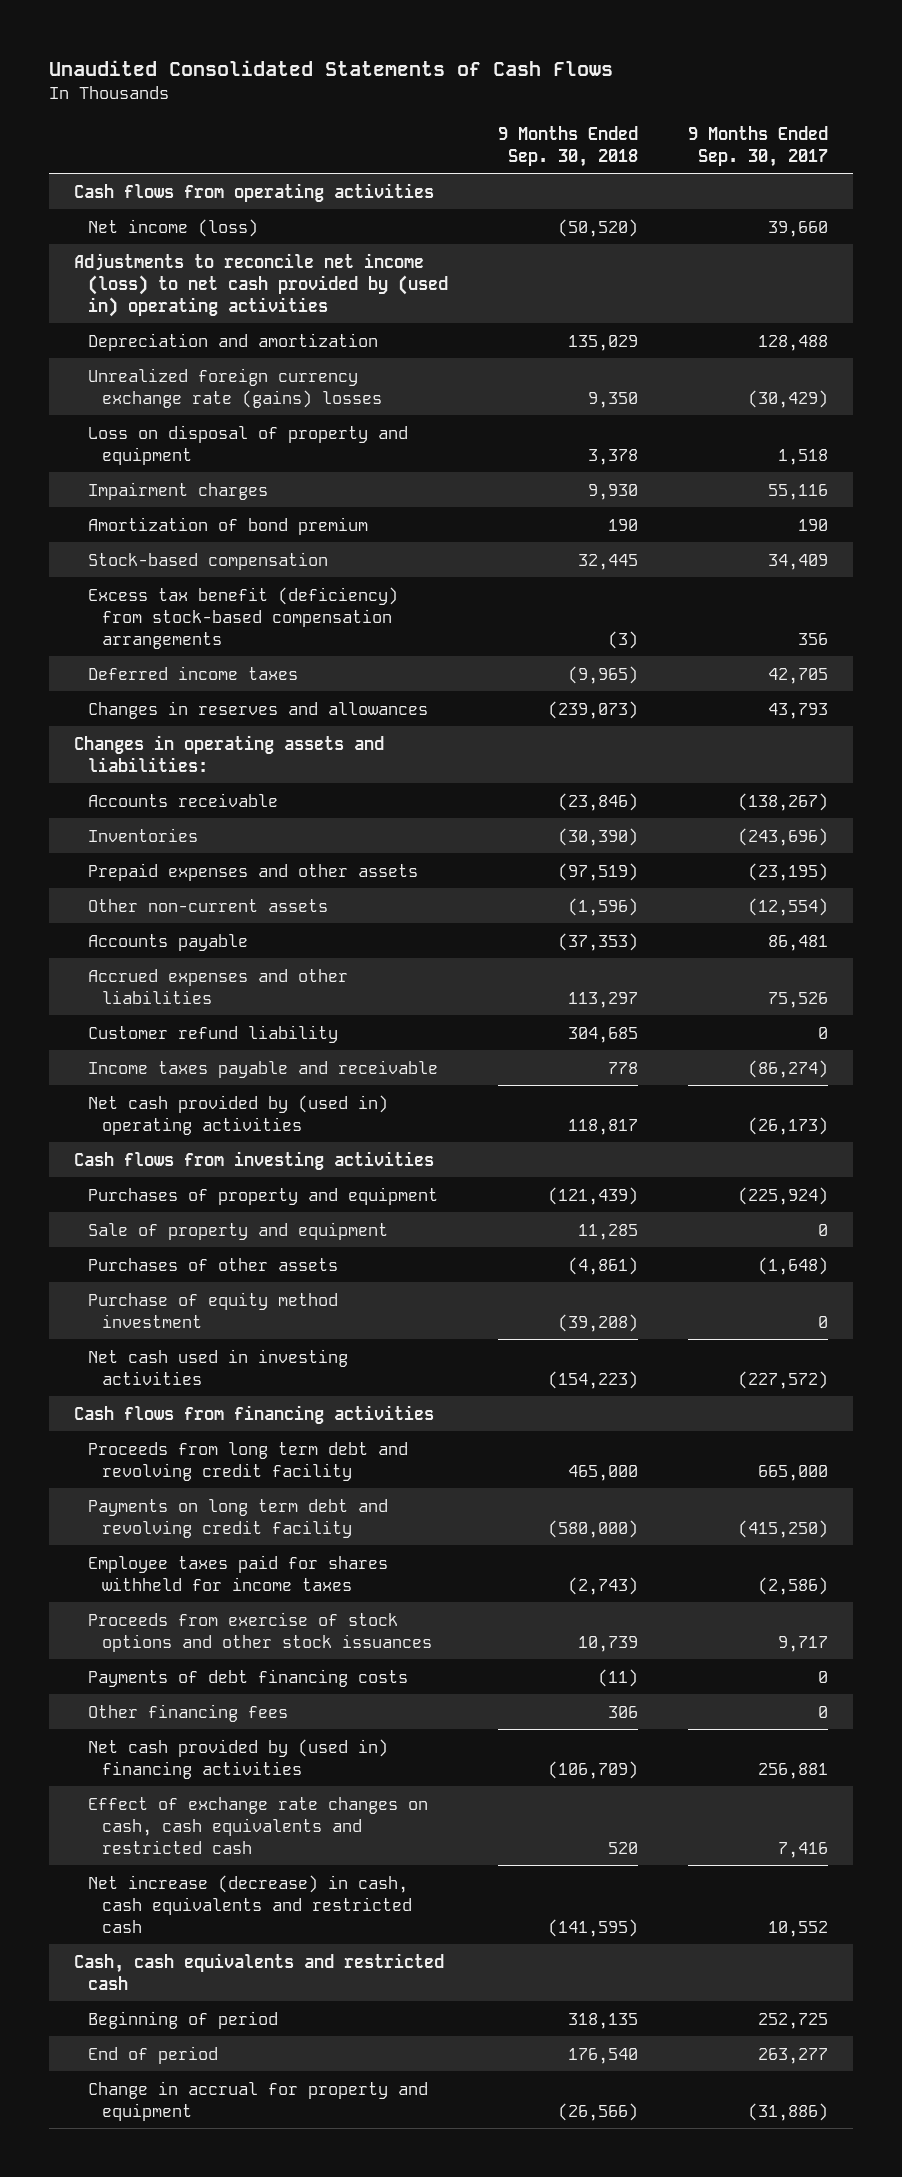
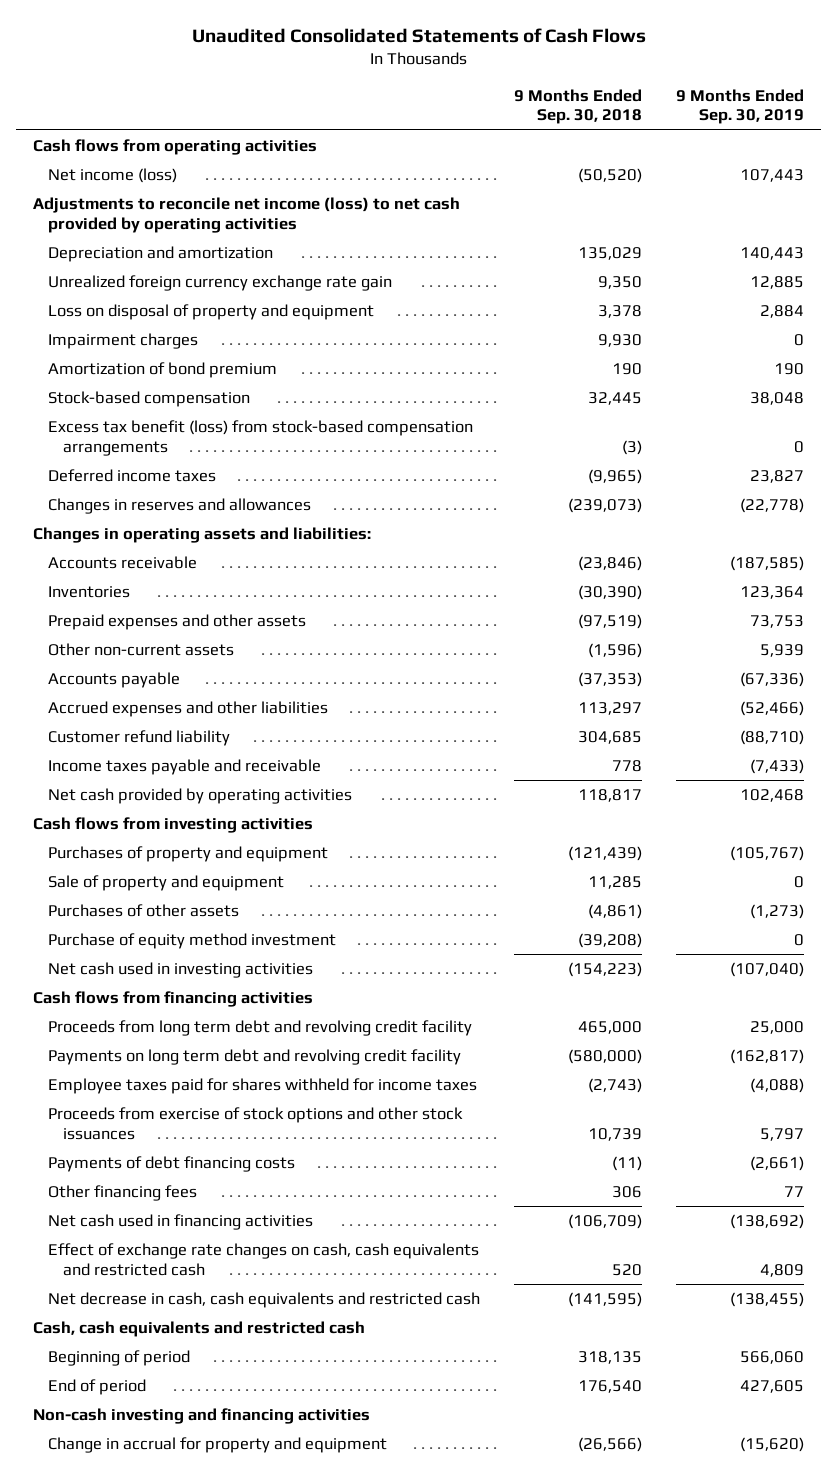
- | 9 Months Ended Sep. 30, 2018 | 9 Months Ended Sep. 30, 2017
+ | 9 Months Ended Sep. 30, 2018 | 9 Months Ended Sep. 30, 2019
- Adjustments to reconcile net income (loss) to net cash provided by (used in) operating activities
+ Adjustments to reconcile net income (loss) to net cash provided by operating activities
- Unrealized foreign currency exchange rate (gains) losses | 9,350 | (30,429)
+ Unrealized foreign currency exchange rate gain | 9,350 | 12,885
- Excess tax benefit (deficiency) from stock-based compensation arrangements | (3) | 356
+ Excess tax benefit (loss) from stock-based compensation arrangements | (3) | 0
- Net cash provided by (used in) operating activities | 118,817 | (26,173)
+ Net cash provided by operating activities | 118,817 | 102,468
- Net cash provided by (used in) financing activities | (106,709) | 256,881
+ Net cash used in financing activities | (106,709) | (138,692)
- Net increase (decrease) in cash, cash equivalents and restricted cash | (141,595) | 10,552
+ Net decrease in cash, cash equivalents and restricted cash | (141,595) | (138,455)
+ Non-cash investing and financing activities

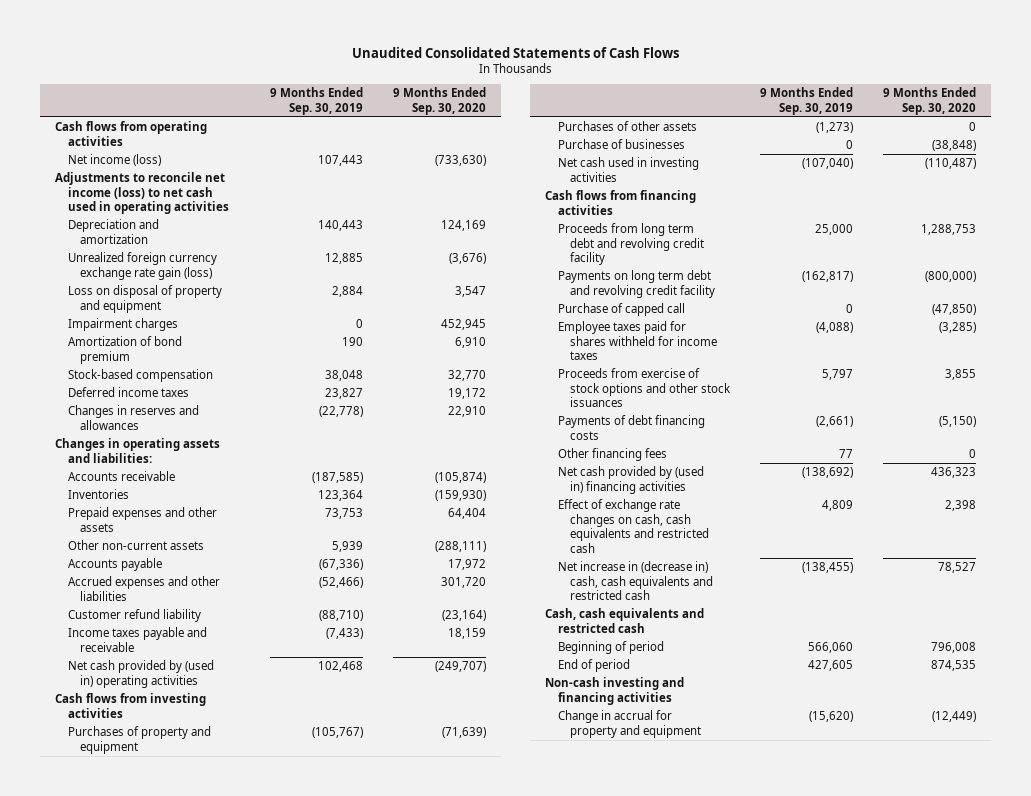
- | 9 Months Ended Sep. 30, 2018 | 9 Months Ended Sep. 30, 2019
+ | 9 Months Ended Sep. 30, 2019 | 9 Months Ended Sep. 30, 2020
- Adjustments to reconcile net income (loss) to net cash provided by operating activities
+ Adjustments to reconcile net income (loss) to net cash used in operating activities
- Unrealized foreign currency exchange rate gain | 9,350 | 12,885
+ Unrealized foreign currency exchange rate gain (loss) | 12,885 | (3,676)
- Excess tax benefit (loss) from stock-based compensation arrangements | (3) | 0
- Net cash provided by operating activities | 118,817 | 102,468
+ Net cash provided by (used in) operating activities | 102,468 | (249,707)
- Sale of property and equipment | 11,285 | 0
- Purchase of equity method investment | (39,208) | 0
+ Purchase of businesses | 0 | (38,848)
+ Purchase of capped call | 0 | (47,850)
- Net cash used in financing activities | (106,709) | (138,692)
+ Net cash provided by (used in) financing activities | (138,692) | 436,323
- Net decrease in cash, cash equivalents and restricted cash | (141,595) | (138,455)
+ Net increase in (decrease in) cash, cash equivalents and restricted cash | (138,455) | 78,527

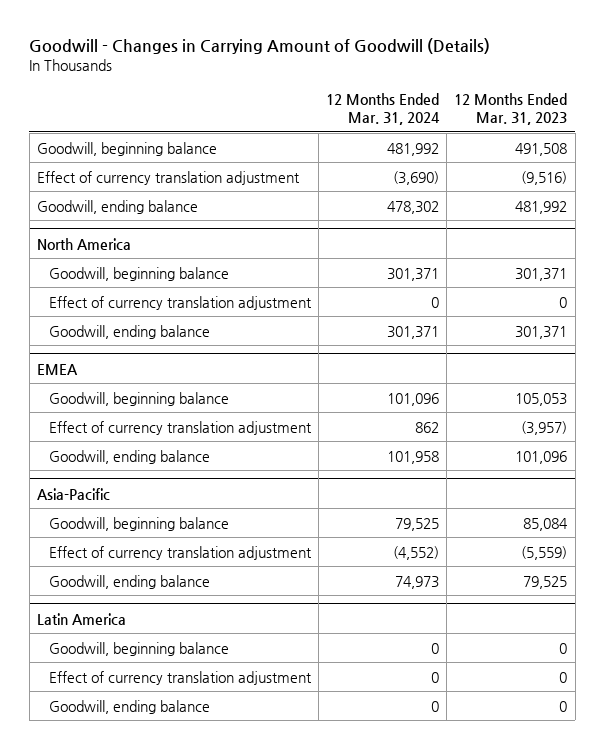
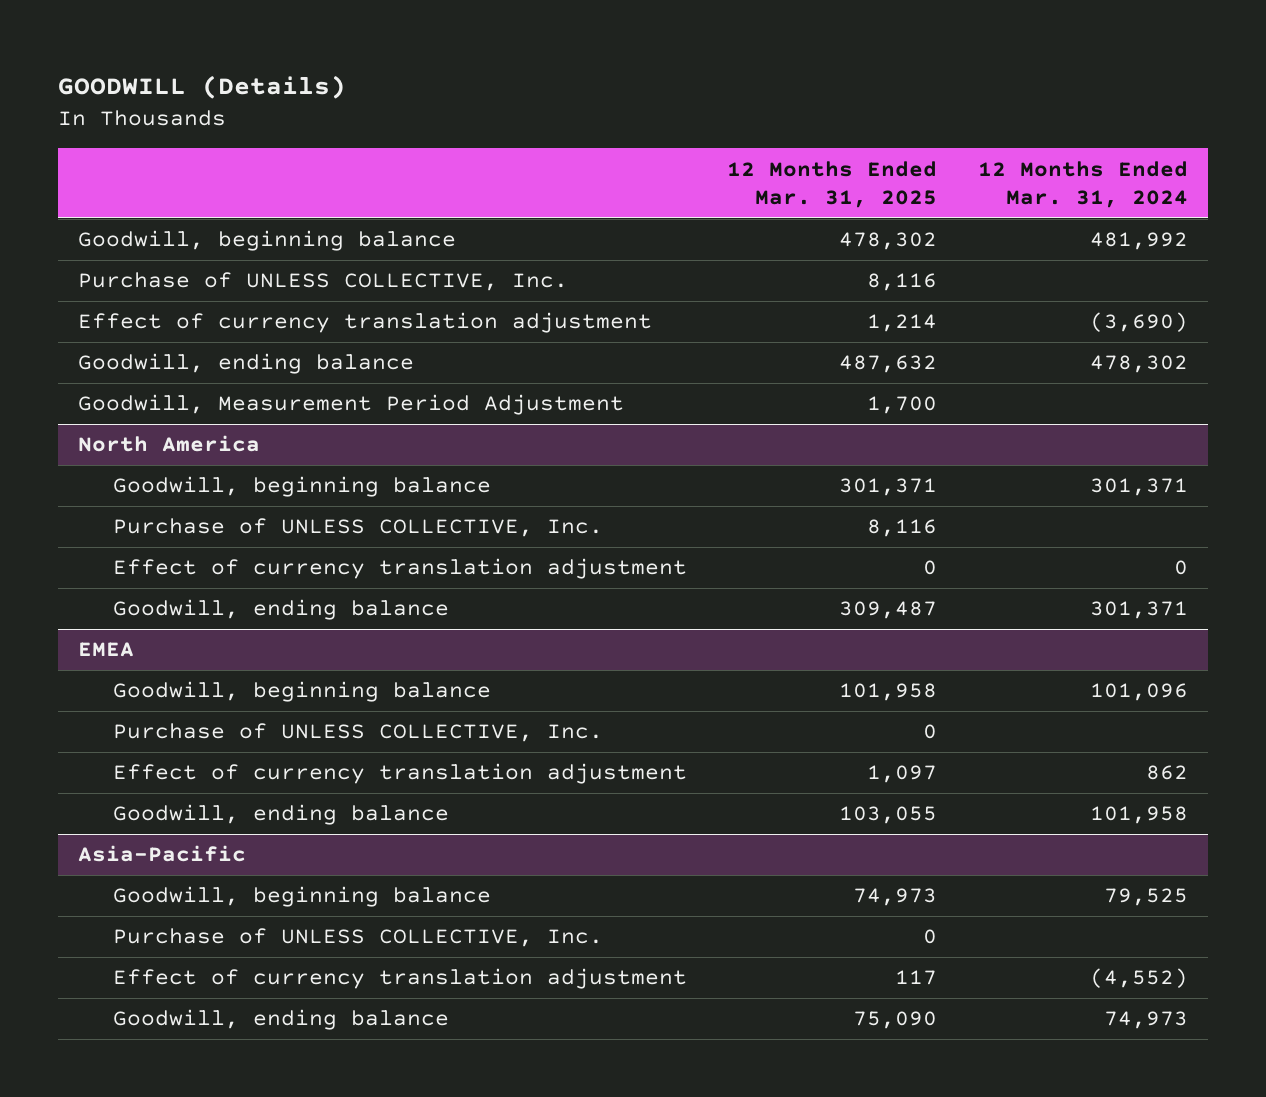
- Goodwill - Changes in Carrying Amount of Goodwill (Details)
+ GOODWILL (Details)
- | 12 Months Ended Mar. 31, 2024 | 12 Months Ended Mar. 31, 2023
+ | 12 Months Ended Mar. 31, 2025 | 12 Months Ended Mar. 31, 2024
+ Purchase of UNLESS COLLECTIVE, Inc. | 8,116 |
+ Goodwill, Measurement Period Adjustment | 1,700 |
@ North America
+ Purchase of UNLESS COLLECTIVE, Inc. | 8,116 |
@ EMEA
+ Purchase of UNLESS COLLECTIVE, Inc. | 0 |
@ Asia-Pacific
+ Purchase of UNLESS COLLECTIVE, Inc. | 0 |
- Latin America
- Goodwill, beginning balance | 0 | 0
- Effect of currency translation adjustment | 0 | 0
- Goodwill, ending balance | 0 | 0

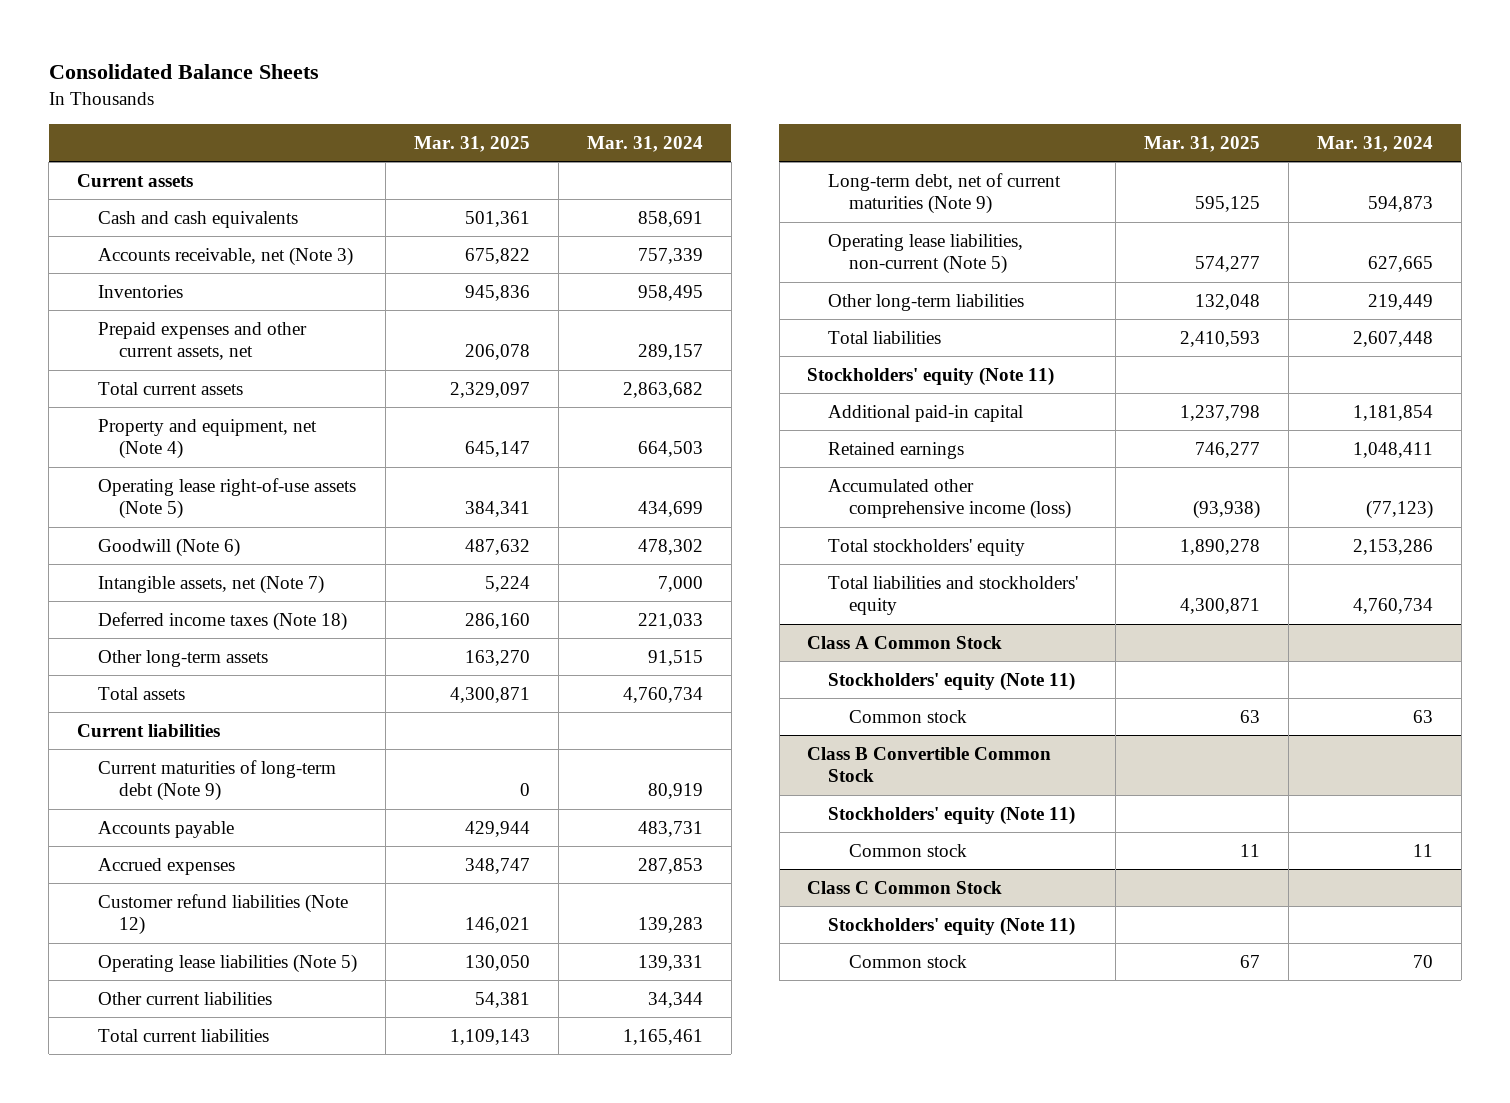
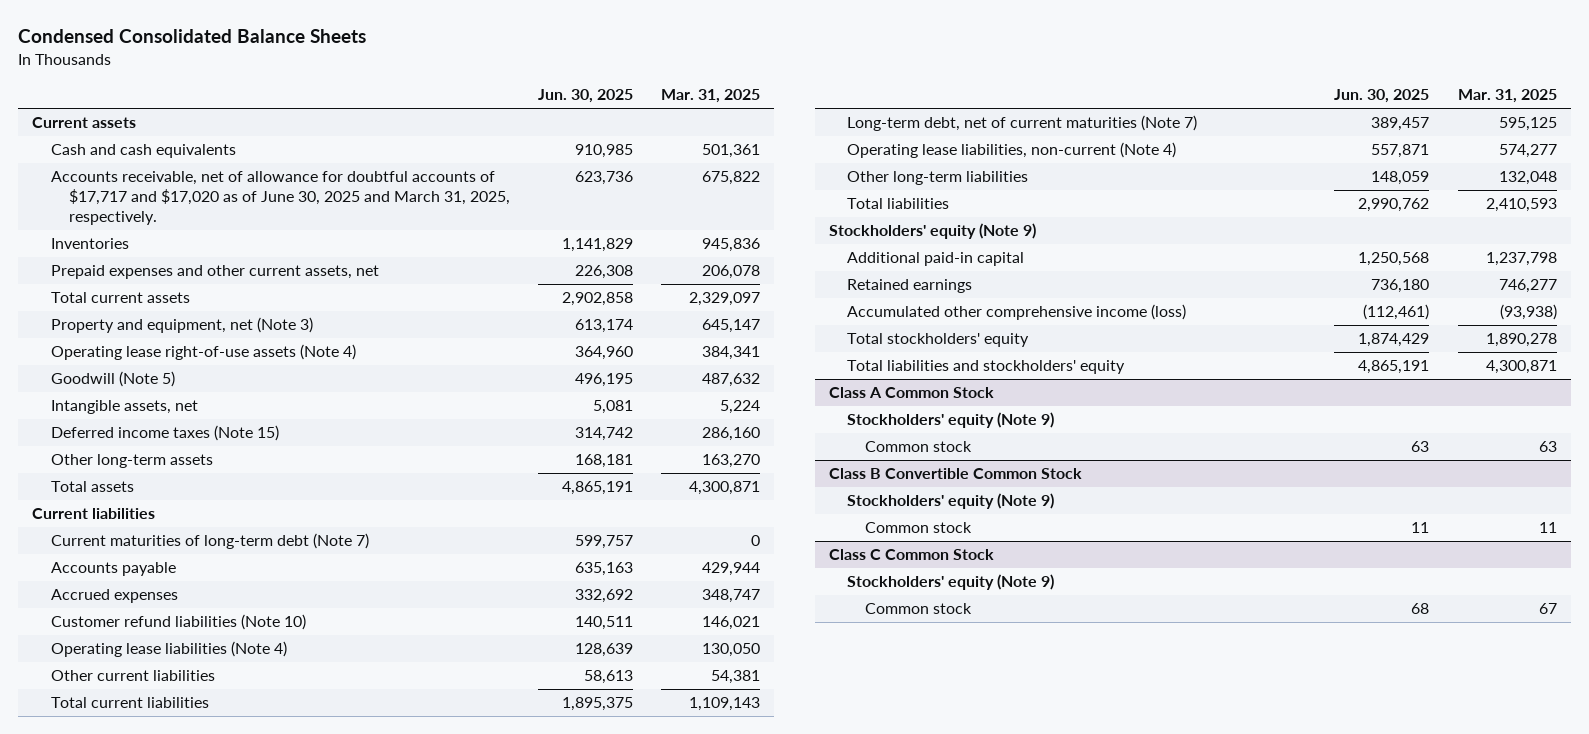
- Consolidated Balance Sheets
+ Condensed Consolidated Balance Sheets
- | Mar. 31, 2025 | Mar. 31, 2024
+ | Jun. 30, 2025 | Mar. 31, 2025
- Accounts receivable, net (Note 3) | 675,822 | 757,339
+ Accounts receivable, net of allowance for doubtful accounts of $17,717 and $17,020 as of June 30, 2025 and March 31, 2025, respectively. | 623,736 | 675,822
- Property and equipment, net (Note 4) | 645,147 | 664,503
- Operating lease right-of-use assets (Note 5) | 384,341 | 434,699
- Goodwill (Note 6) | 487,632 | 478,302
- Intangible assets, net (Note 7) | 5,224 | 7,000
- Deferred income taxes (Note 18) | 286,160 | 221,033
+ Property and equipment, net (Note 3) | 613,174 | 645,147
+ Operating lease right-of-use assets (Note 4) | 364,960 | 384,341
+ Goodwill (Note 5) | 496,195 | 487,632
+ Intangible assets, net | 5,081 | 5,224
+ Deferred income taxes (Note 15) | 314,742 | 286,160
- Current maturities of long-term debt (Note 9) | 0 | 80,919
+ Current maturities of long-term debt (Note 7) | 599,757 | 0
- Customer refund liabilities (Note 12) | 146,021 | 139,283
- Operating lease liabilities (Note 5) | 130,050 | 139,331
+ Customer refund liabilities (Note 10) | 140,511 | 146,021
+ Operating lease liabilities (Note 4) | 128,639 | 130,050
- Long-term debt, net of current maturities (Note 9) | 595,125 | 594,873
- Operating lease liabilities, non-current (Note 5) | 574,277 | 627,665
+ Long-term debt, net of current maturities (Note 7) | 389,457 | 595,125
+ Operating lease liabilities, non-current (Note 4) | 557,871 | 574,277
- Stockholders' equity (Note 11)
+ Stockholders' equity (Note 9)
@ Class A Common Stock
- Stockholders' equity (Note 11)
+ Stockholders' equity (Note 9)
@ Class B Convertible Common Stock
- Stockholders' equity (Note 11)
+ Stockholders' equity (Note 9)
@ Class C Common Stock
- Stockholders' equity (Note 11)
+ Stockholders' equity (Note 9)

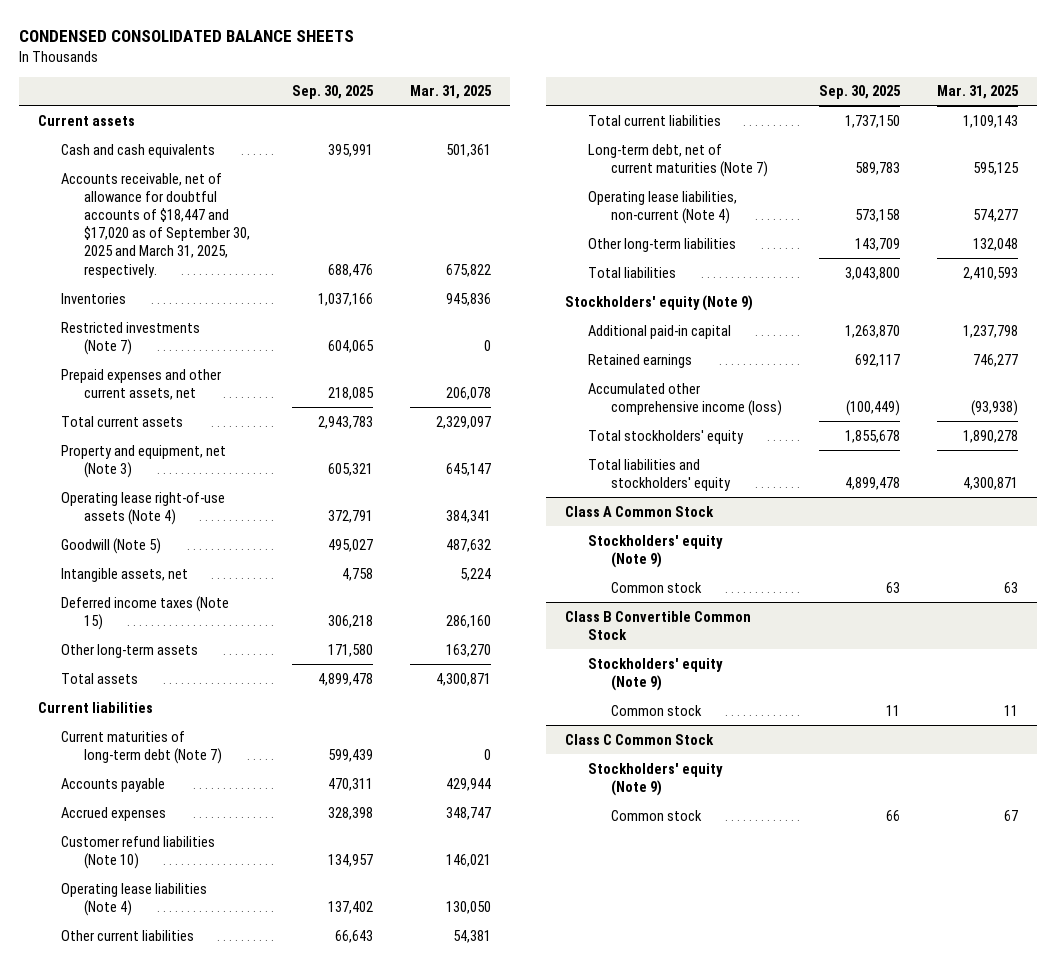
- Condensed Consolidated Balance Sheets
+ CONDENSED CONSOLIDATED BALANCE SHEETS
- | Jun. 30, 2025 | Mar. 31, 2025
+ | Sep. 30, 2025 | Mar. 31, 2025
- Accounts receivable, net of allowance for doubtful accounts of $17,717 and $17,020 as of June 30, 2025 and March 31, 2025, respectively. | 623,736 | 675,822
+ Accounts receivable, net of allowance for doubtful accounts of $18,447 and $17,020 as of September 30, 2025 and March 31, 2025, respectively. | 688,476 | 675,822
+ Restricted investments (Note 7) | 604,065 | 0

